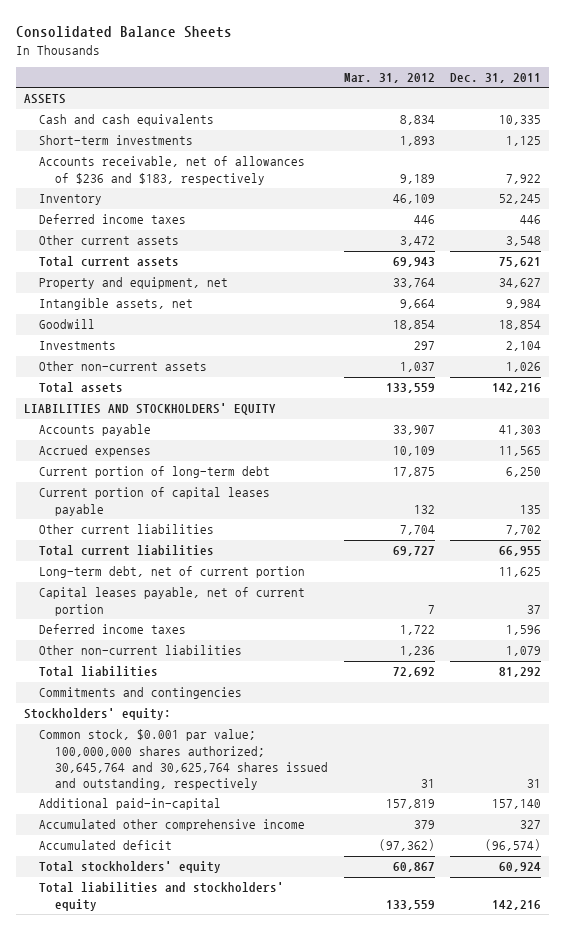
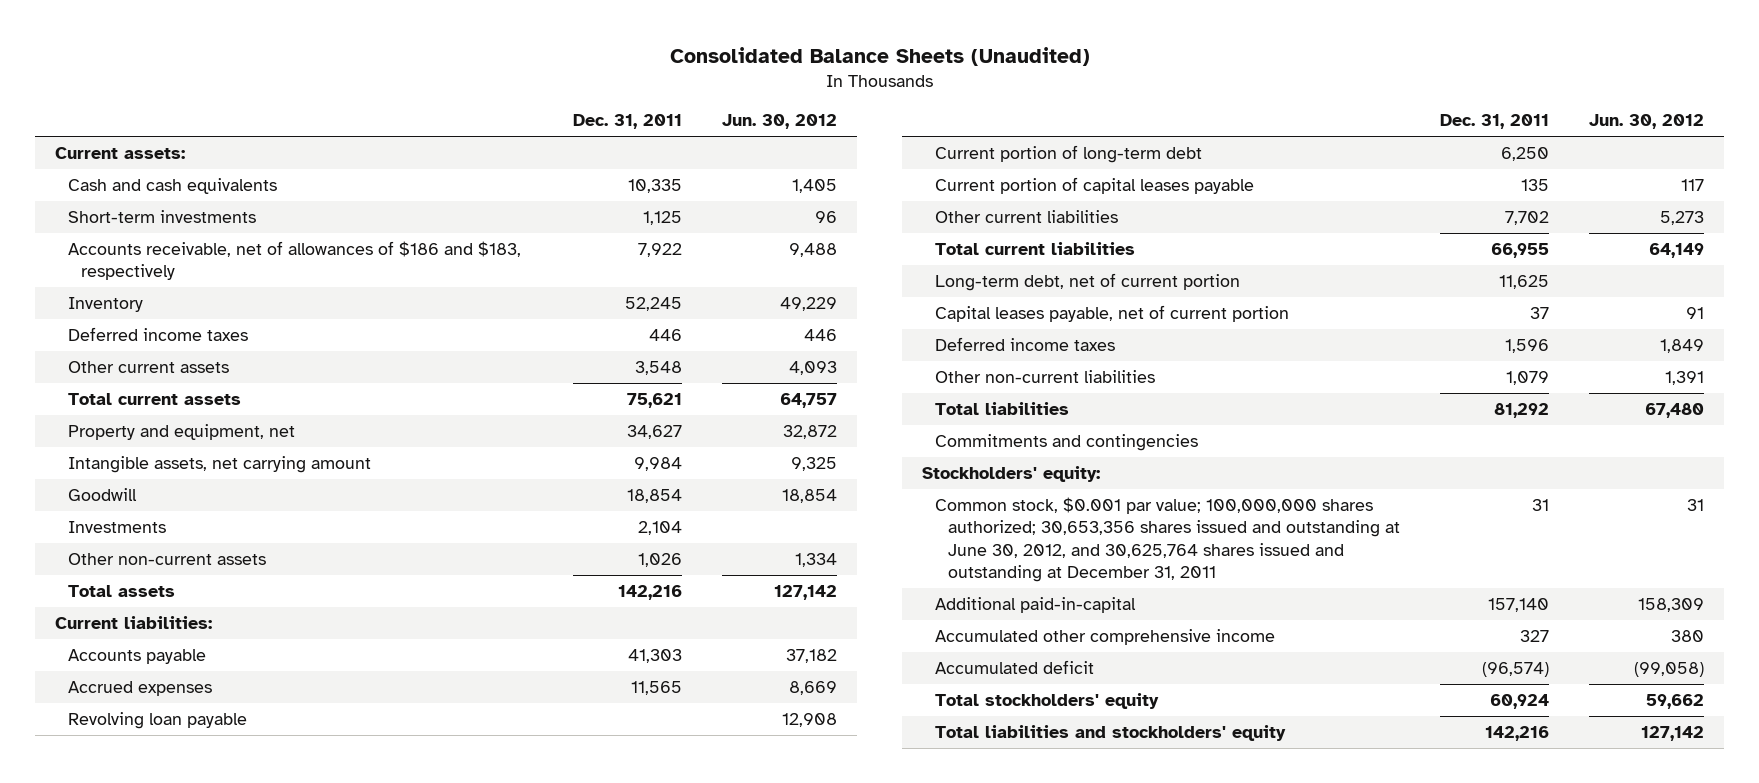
- Consolidated Balance Sheets
+ Consolidated Balance Sheets (Unaudited)
- | Mar. 31, 2012 | Dec. 31, 2011
+ | Dec. 31, 2011 | Jun. 30, 2012
- ASSETS
+ Current assets:
- Accounts receivable, net of allowances of $236 and $183, respectively | 9,189 | 7,922
+ Accounts receivable, net of allowances of $186 and $183, respectively | 7,922 | 9,488
- Intangible assets, net | 9,664 | 9,984
+ Intangible assets, net carrying amount | 9,984 | 9,325
- LIABILITIES AND STOCKHOLDERS' EQUITY
+ Current liabilities:
+ Revolving loan payable | | 12,908
- Common stock, $0.001 par value; 100,000,000 shares authorized; 30,645,764 and 30,625,764 shares issued and outstanding, respectively | 31 | 31
+ Common stock, $0.001 par value; 100,000,000 shares authorized; 30,653,356 shares issued and outstanding at June 30, 2012, and 30,625,764 shares issued and outstanding at December 31, 2011 | 31 | 31

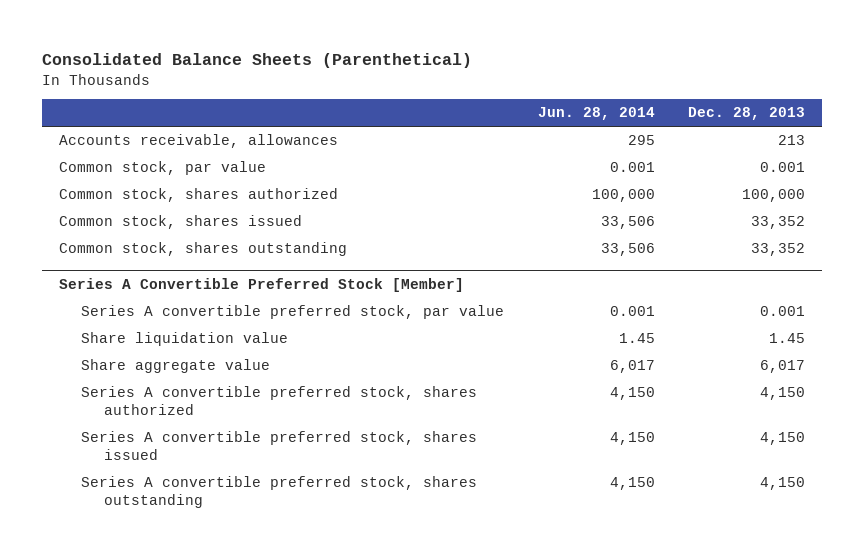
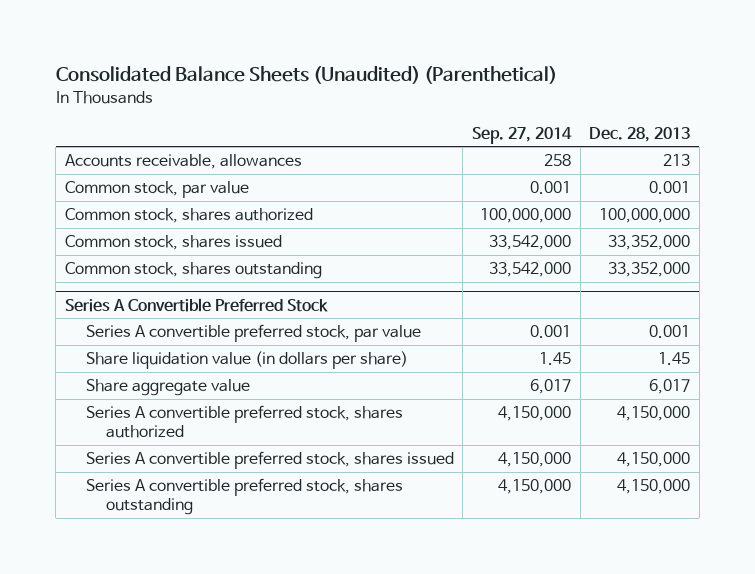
- Consolidated Balance Sheets (Parenthetical)
+ Consolidated Balance Sheets (Unaudited) (Parenthetical)
- | Jun. 28, 2014 | Dec. 28, 2013
+ | Sep. 27, 2014 | Dec. 28, 2013
- Common stock, shares authorized | 100,000 | 100,000
- Common stock, shares issued | 33,506 | 33,352
- Common stock, shares outstanding | 33,506 | 33,352
- Series A Convertible Preferred Stock [Member]
+ Common stock, shares authorized | 100,000,000 | 100,000,000
+ Common stock, shares issued | 33,542,000 | 33,352,000
+ Common stock, shares outstanding | 33,542,000 | 33,352,000
+ Series A Convertible Preferred Stock
- Share liquidation value | 1.45 | 1.45
+ Share liquidation value (in dollars per share) | 1.45 | 1.45
- Series A convertible preferred stock, shares authorized | 4,150 | 4,150
- Series A convertible preferred stock, shares issued | 4,150 | 4,150
- Series A convertible preferred stock, shares outstanding | 4,150 | 4,150
+ Series A convertible preferred stock, shares authorized | 4,150,000 | 4,150,000
+ Series A convertible preferred stock, shares issued | 4,150,000 | 4,150,000
+ Series A convertible preferred stock, shares outstanding | 4,150,000 | 4,150,000

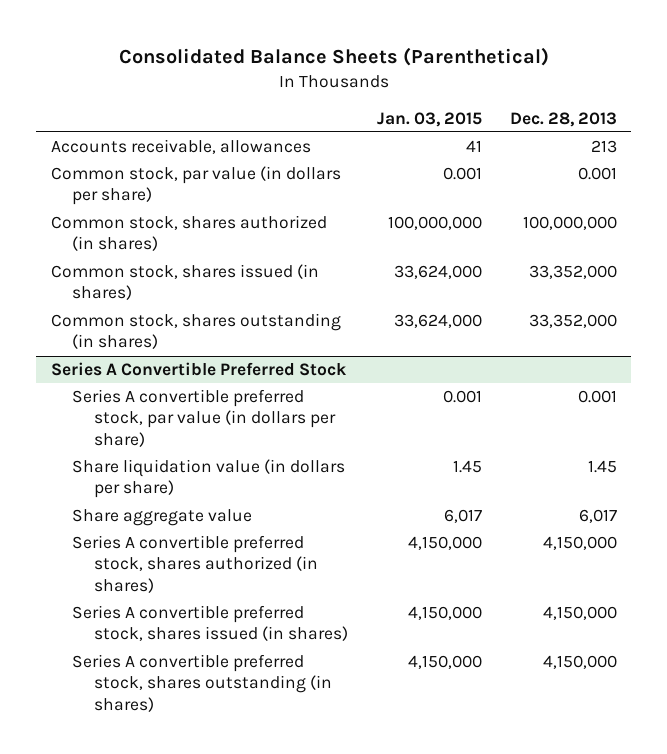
- Consolidated Balance Sheets (Unaudited) (Parenthetical)
+ Consolidated Balance Sheets (Parenthetical)
- | Sep. 27, 2014 | Dec. 28, 2013
+ | Jan. 03, 2015 | Dec. 28, 2013
- Common stock, par value | 0.001 | 0.001
- Common stock, shares authorized | 100,000,000 | 100,000,000
- Common stock, shares issued | 33,542,000 | 33,352,000
- Common stock, shares outstanding | 33,542,000 | 33,352,000
+ Common stock, par value (in dollars per share) | 0.001 | 0.001
+ Common stock, shares authorized (in shares) | 100,000,000 | 100,000,000
+ Common stock, shares issued (in shares) | 33,624,000 | 33,352,000
+ Common stock, shares outstanding (in shares) | 33,624,000 | 33,352,000
@ Series A Convertible Preferred Stock
- Series A convertible preferred stock, par value | 0.001 | 0.001
+ Series A convertible preferred stock, par value (in dollars per share) | 0.001 | 0.001
- Series A convertible preferred stock, shares authorized | 4,150,000 | 4,150,000
- Series A convertible preferred stock, shares issued | 4,150,000 | 4,150,000
- Series A convertible preferred stock, shares outstanding | 4,150,000 | 4,150,000
+ Series A convertible preferred stock, shares authorized (in shares) | 4,150,000 | 4,150,000
+ Series A convertible preferred stock, shares issued (in shares) | 4,150,000 | 4,150,000
+ Series A convertible preferred stock, shares outstanding (in shares) | 4,150,000 | 4,150,000

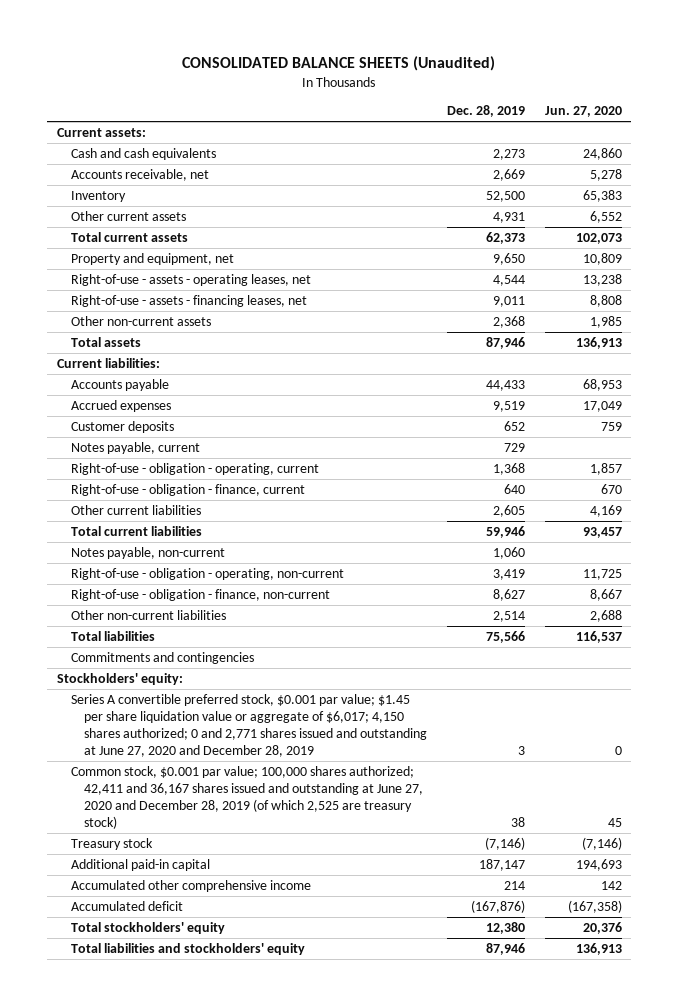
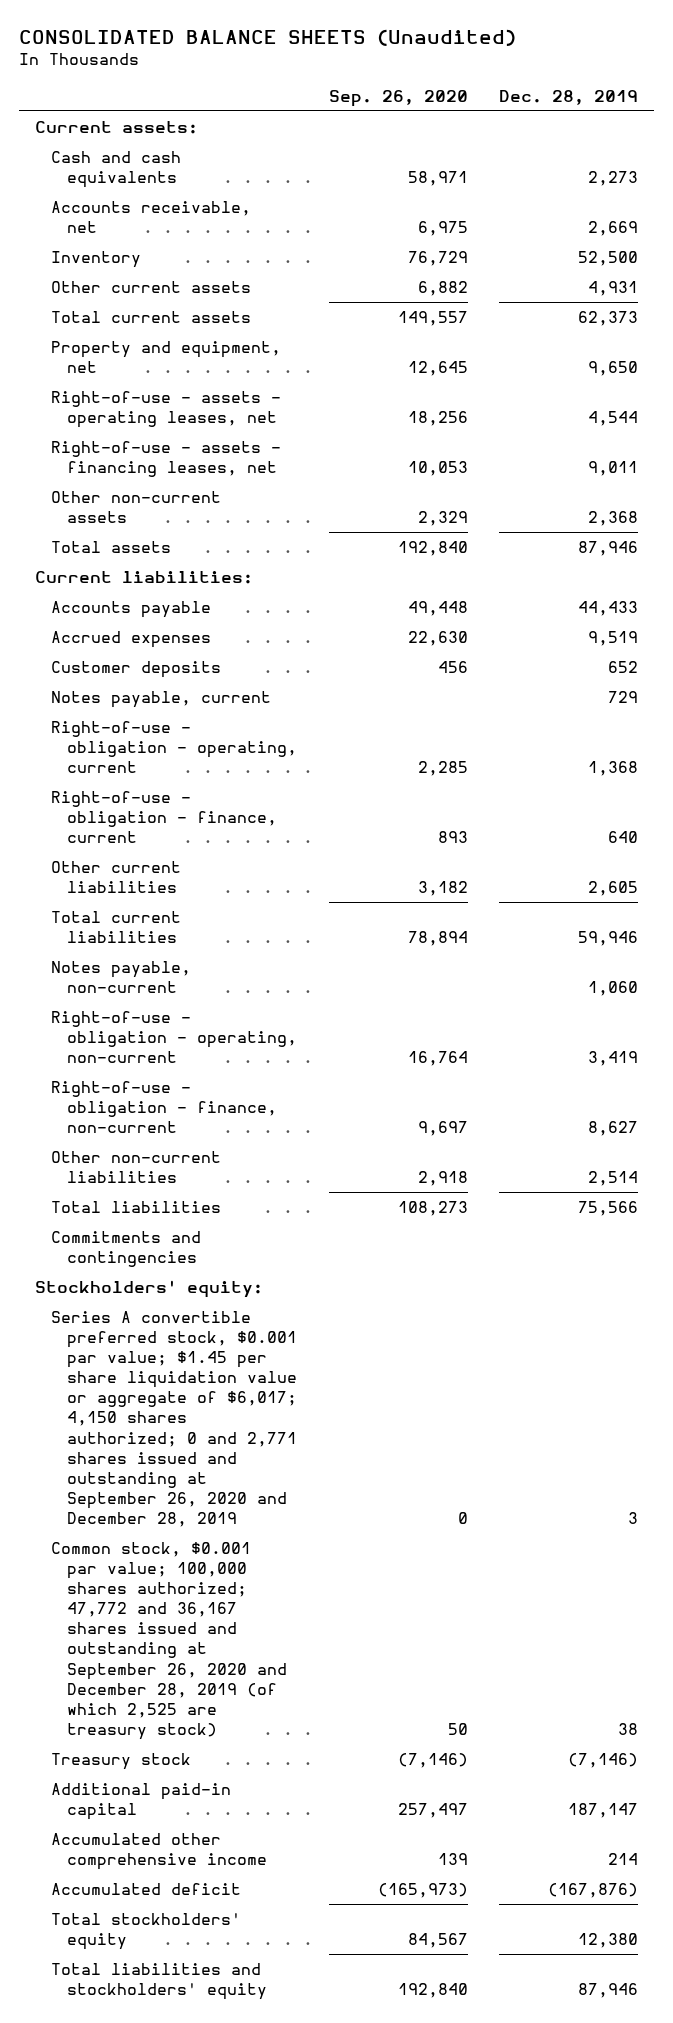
- | Dec. 28, 2019 | Jun. 27, 2020
+ | Sep. 26, 2020 | Dec. 28, 2019
- Series A convertible preferred stock, $0.001 par value; $1.45 per share liquidation value or aggregate of $6,017; 4,150 shares authorized; 0 and 2,771 shares issued and outstanding at June 27, 2020 and December 28, 2019 | 3 | 0
- Common stock, $0.001 par value; 100,000 shares authorized; 42,411 and 36,167 shares issued and outstanding at June 27, 2020 and December 28, 2019 (of which 2,525 are treasury stock) | 38 | 45
+ Series A convertible preferred stock, $0.001 par value; $1.45 per share liquidation value or aggregate of $6,017; 4,150 shares authorized; 0 and 2,771 shares issued and outstanding at September 26, 2020 and December 28, 2019 | 0 | 3
+ Common stock, $0.001 par value; 100,000 shares authorized; 47,772 and 36,167 shares issued and outstanding at September 26, 2020 and December 28, 2019 (of which 2,525 are treasury stock) | 50 | 38

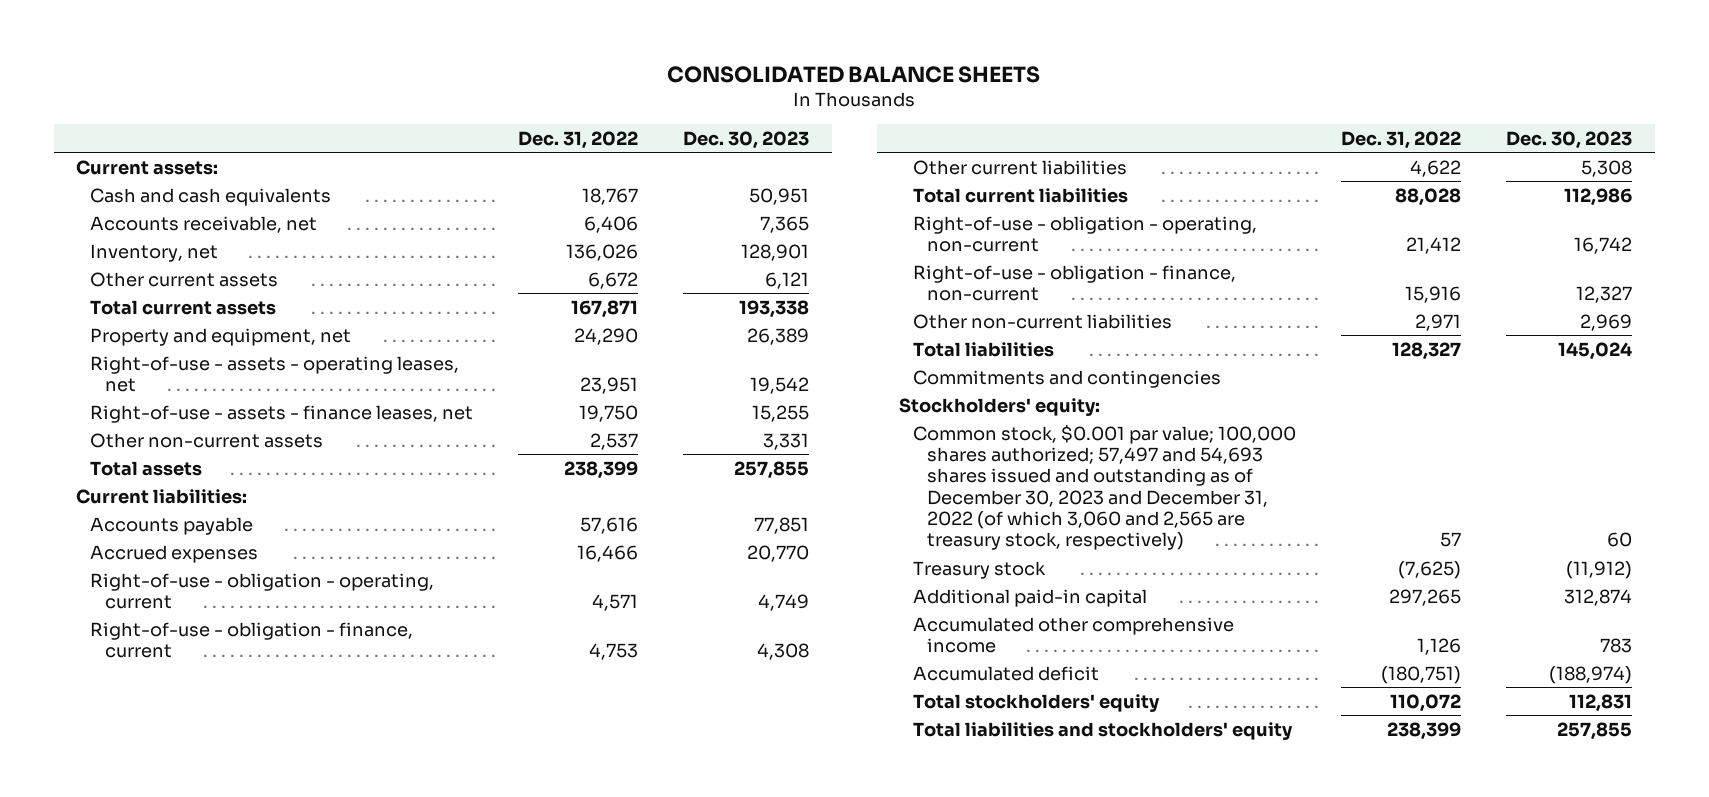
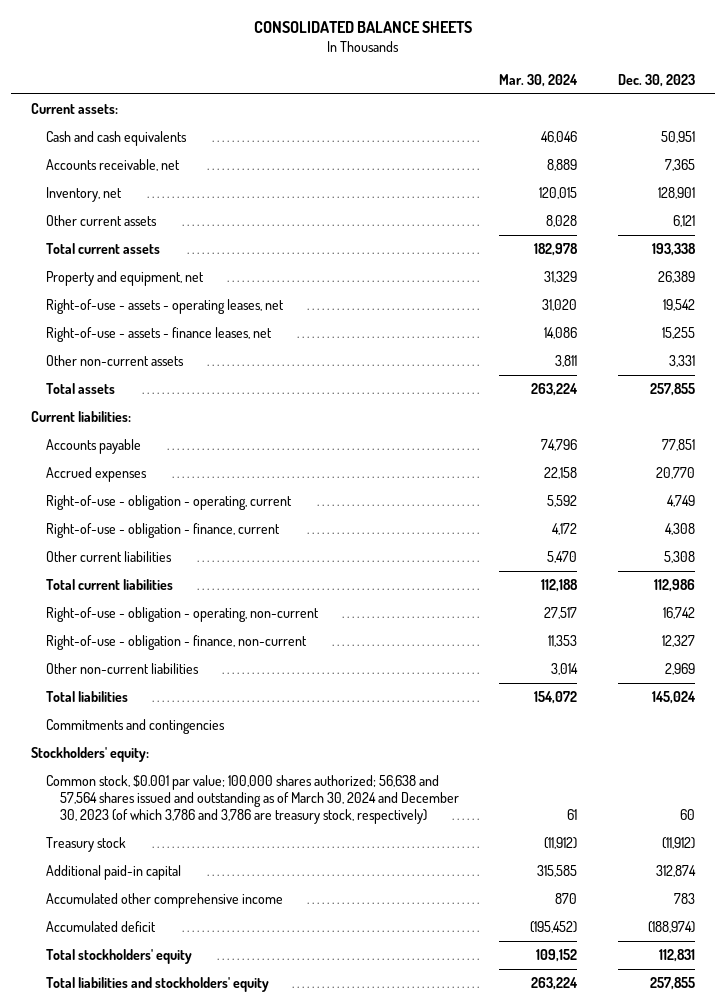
- | Dec. 31, 2022 | Dec. 30, 2023
+ | Mar. 30, 2024 | Dec. 30, 2023
- Common stock, $0.001 par value; 100,000 shares authorized; 57,497 and 54,693 shares issued and outstanding as of December 30, 2023 and December 31, 2022 (of which 3,060 and 2,565 are treasury stock, respectively) | 57 | 60
+ Common stock, $0.001 par value; 100,000 shares authorized; 56,638 and 57,564 shares issued and outstanding as of March 30, 2024 and December 30, 2023 (of which 3,786 and 3,786 are treasury stock, respectively) | 61 | 60

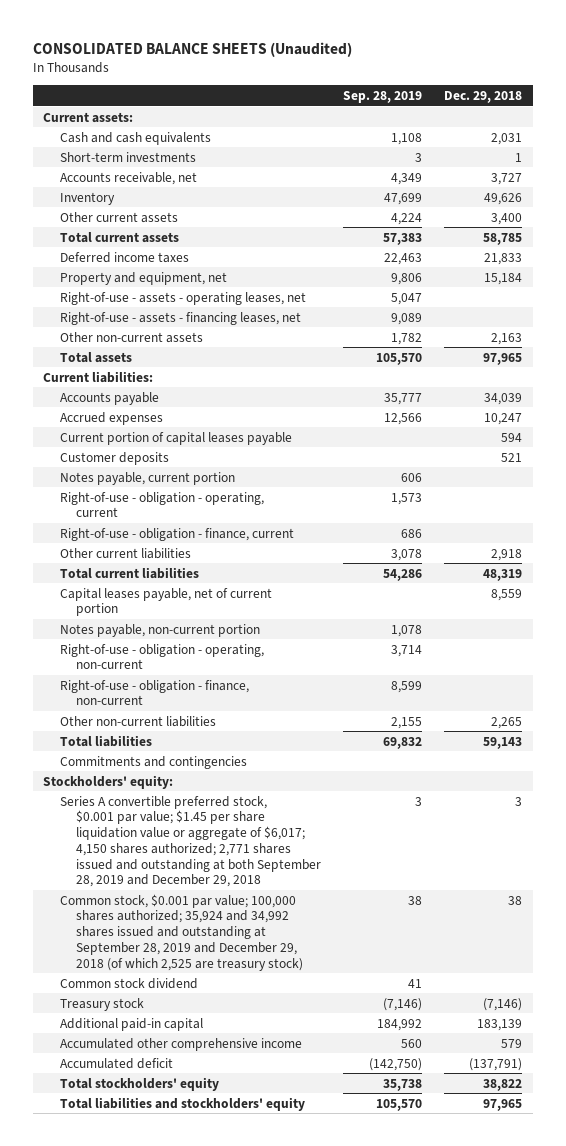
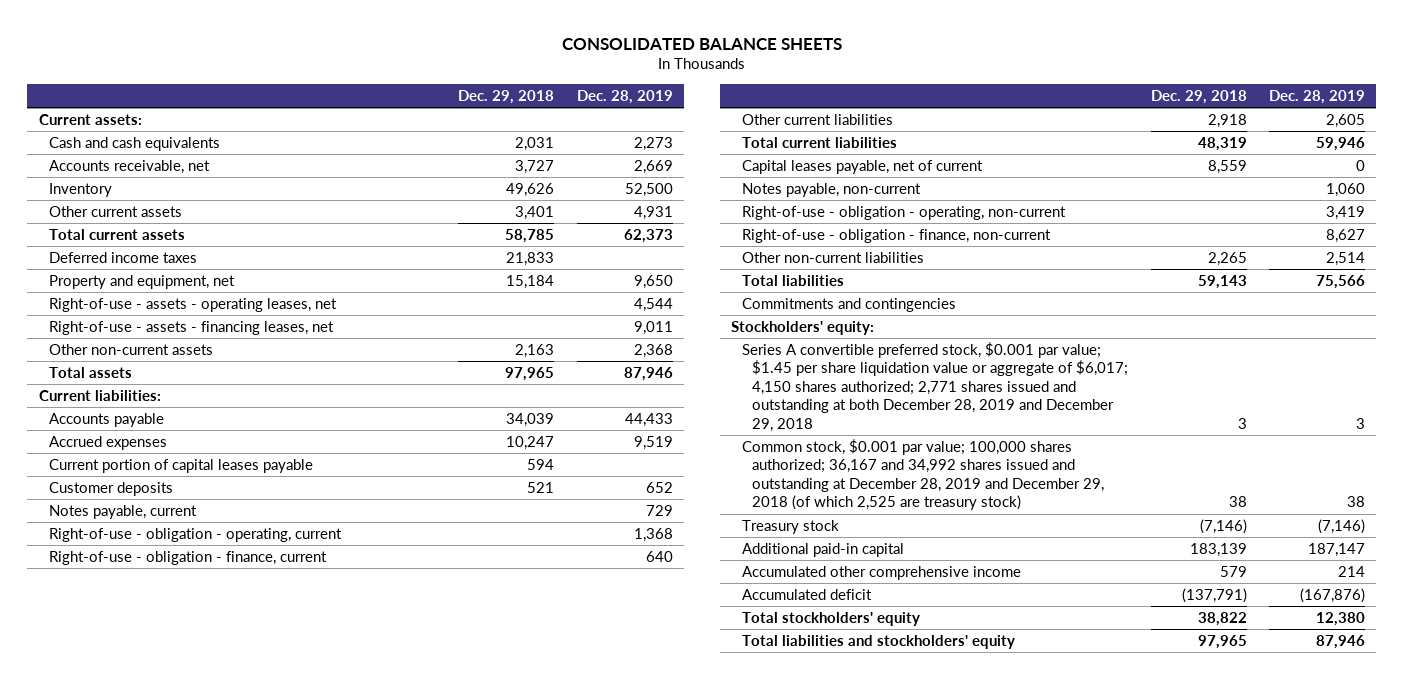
- CONSOLIDATED BALANCE SHEETS (Unaudited)
+ CONSOLIDATED BALANCE SHEETS
- | Sep. 28, 2019 | Dec. 29, 2018
+ | Dec. 29, 2018 | Dec. 28, 2019
- Short-term investments | 3 | 1
- Other current assets | 4,224 | 3,400
+ Other current assets | 3,401 | 4,931
- Notes payable, current portion | 606 |
+ Notes payable, current | | 729
- Capital leases payable, net of current portion | | 8,559
- Notes payable, non-current portion | 1,078 |
+ Capital leases payable, net of current | 8,559 | 0
+ Notes payable, non-current | | 1,060
- Series A convertible preferred stock, $0.001 par value; $1.45 per share liquidation value or aggregate of $6,017; 4,150 shares authorized; 2,771 shares issued and outstanding at both September 28, 2019 and December 29, 2018 | 3 | 3
- Common stock, $0.001 par value; 100,000 shares authorized; 35,924 and 34,992 shares issued and outstanding at September 28, 2019 and December 29, 2018 (of which 2,525 are treasury stock) | 38 | 38
- Common stock dividend | 41 |
+ Series A convertible preferred stock, $0.001 par value; $1.45 per share liquidation value or aggregate of $6,017; 4,150 shares authorized; 2,771 shares issued and outstanding at both December 28, 2019 and December 29, 2018 | 3 | 3
+ Common stock, $0.001 par value; 100,000 shares authorized; 36,167 and 34,992 shares issued and outstanding at December 28, 2019 and December 29, 2018 (of which 2,525 are treasury stock) | 38 | 38

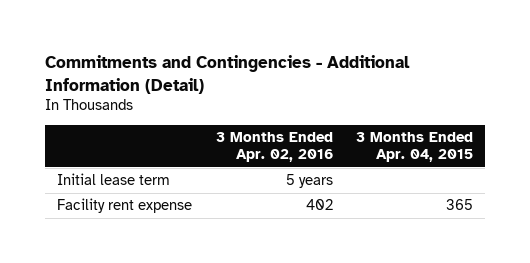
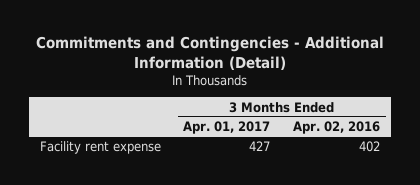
- | 3 Months Ended Apr. 02, 2016 | 3 Months Ended Apr. 04, 2015
+ | 3 Months Ended Apr. 01, 2017 | 3 Months Ended Apr. 02, 2016
- Initial lease term | 5 years |

